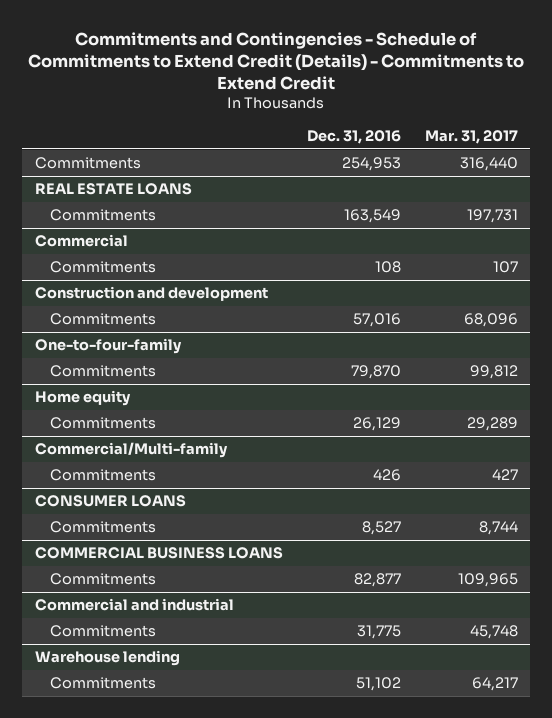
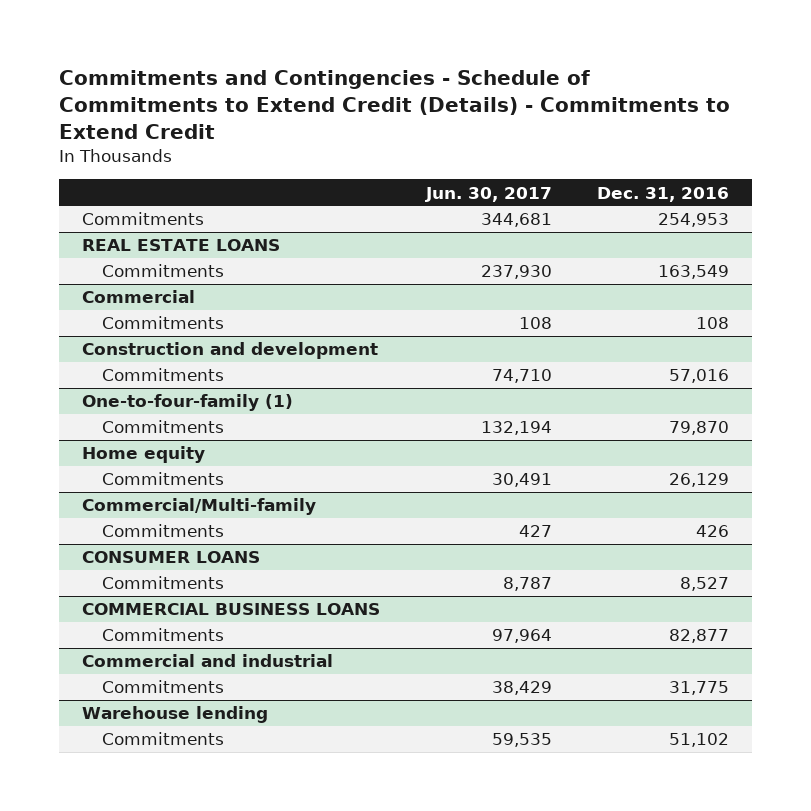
- | Dec. 31, 2016 | Mar. 31, 2017
+ | Jun. 30, 2017 | Dec. 31, 2016
- One-to-four-family
+ One-to-four-family (1)

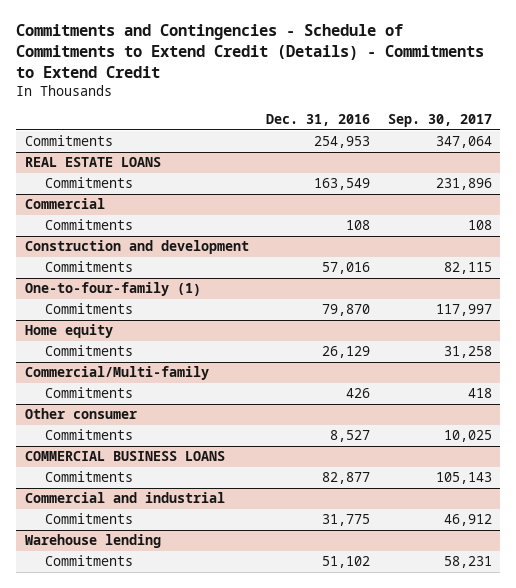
- | Jun. 30, 2017 | Dec. 31, 2016
+ | Dec. 31, 2016 | Sep. 30, 2017
- CONSUMER LOANS
+ Other consumer

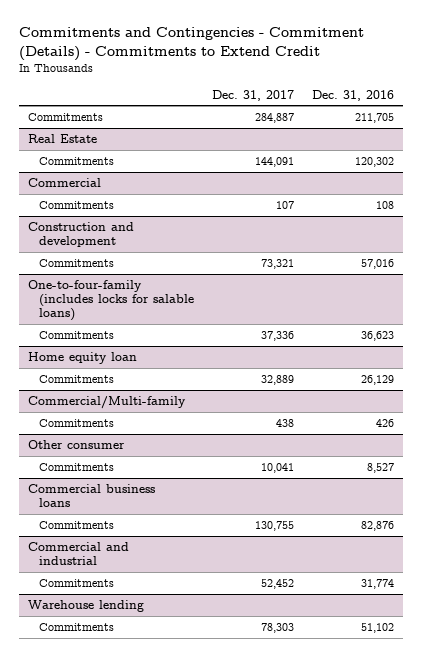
- Commitments and Contingencies - Schedule of Commitments to Extend Credit (Details) - Commitments to Extend Credit
+ Commitments and Contingencies - Commitment (Details) - Commitments to Extend Credit
- | Dec. 31, 2016 | Sep. 30, 2017
+ | Dec. 31, 2017 | Dec. 31, 2016
- Commitments | 254,953 | 347,064
- REAL ESTATE LOANS
- Commitments | 163,549 | 231,896
+ Commitments | 284,887 | 211,705
+ Real Estate
+ Commitments | 144,091 | 120,302
- One-to-four-family (1)
- Commitments | 79,870 | 117,997
- Home equity
+ One-to-four-family (includes locks for salable loans)
+ Commitments | 37,336 | 36,623
+ Home equity loan
- COMMERCIAL BUSINESS LOANS
- Commitments | 82,877 | 105,143
+ Commercial business loans
+ Commitments | 130,755 | 82,876
@ Commercial and industrial
- Commitments | 31,775 | 46,912
+ Commitments | 52,452 | 31,774

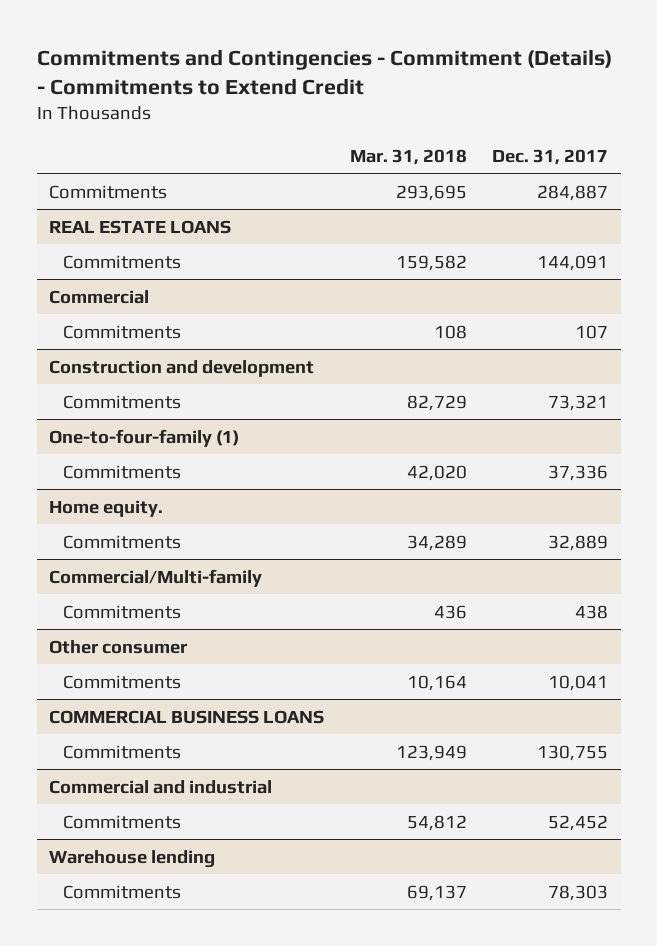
- | Dec. 31, 2017 | Dec. 31, 2016
+ | Mar. 31, 2018 | Dec. 31, 2017
- Real Estate
+ REAL ESTATE LOANS
- One-to-four-family (includes locks for salable loans)
+ One-to-four-family (1)
- Home equity loan
+ Home equity.
- Commercial business loans
+ COMMERCIAL BUSINESS LOANS

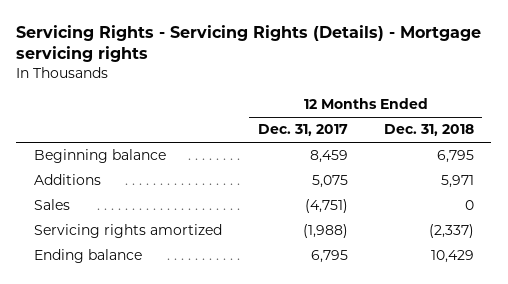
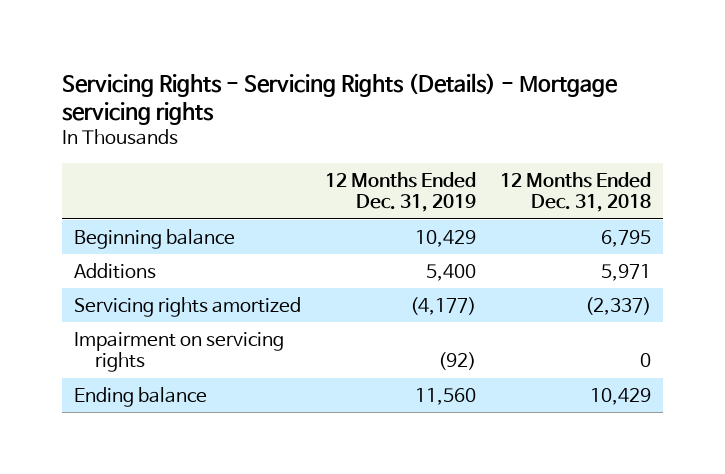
- | 12 Months Ended Dec. 31, 2017 | 12 Months Ended Dec. 31, 2018
+ | 12 Months Ended Dec. 31, 2019 | 12 Months Ended Dec. 31, 2018
- Sales | (4,751) | 0
+ Impairment on servicing rights | (92) | 0

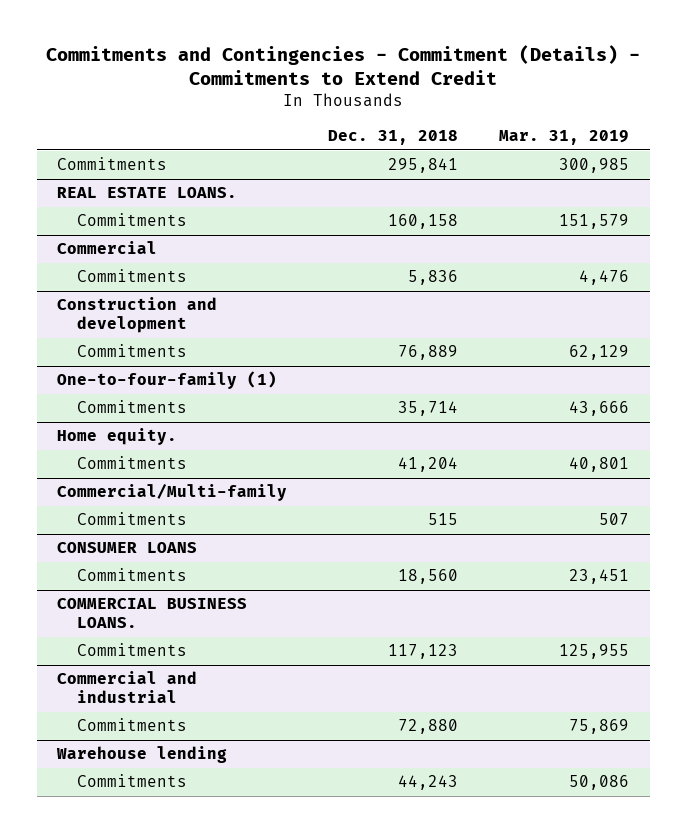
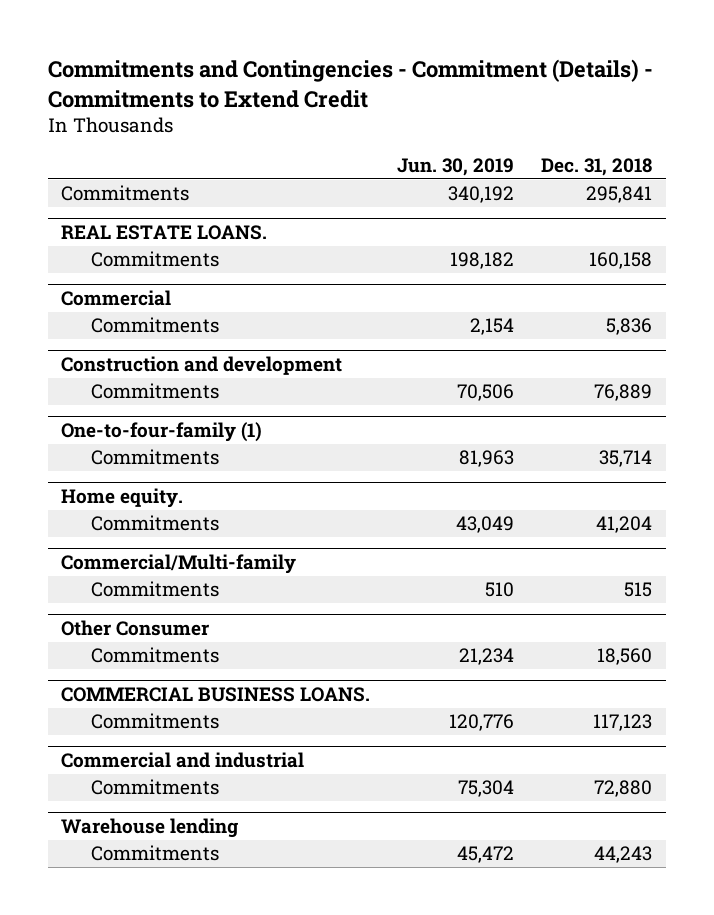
- | Dec. 31, 2018 | Mar. 31, 2019
+ | Jun. 30, 2019 | Dec. 31, 2018
- CONSUMER LOANS
+ Other Consumer

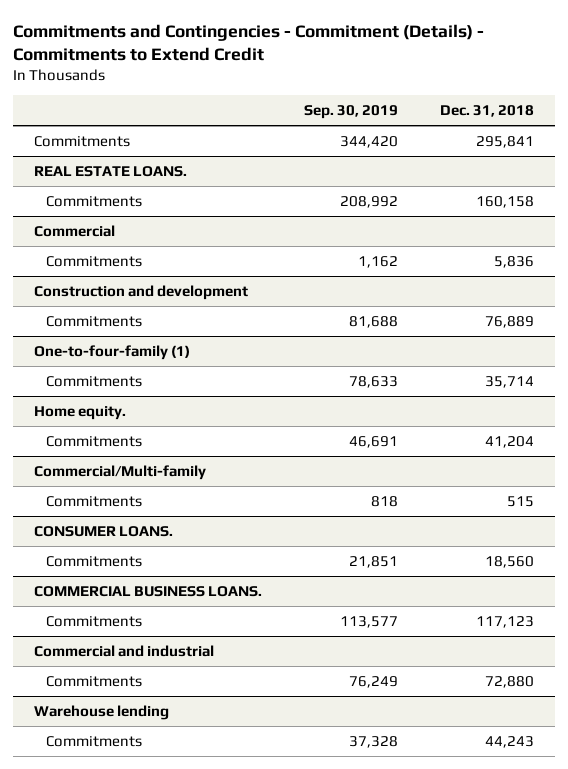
- | Jun. 30, 2019 | Dec. 31, 2018
+ | Sep. 30, 2019 | Dec. 31, 2018
- Other Consumer
+ CONSUMER LOANS.

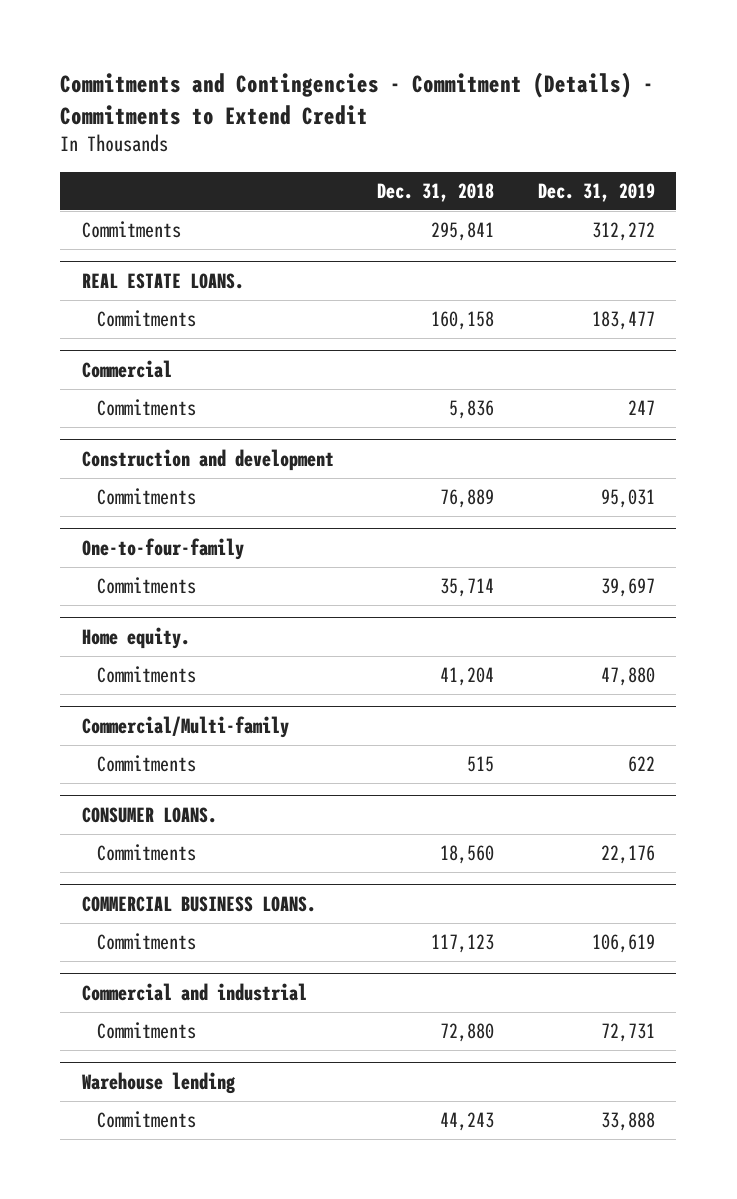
- | Sep. 30, 2019 | Dec. 31, 2018
+ | Dec. 31, 2018 | Dec. 31, 2019
- One-to-four-family (1)
+ One-to-four-family

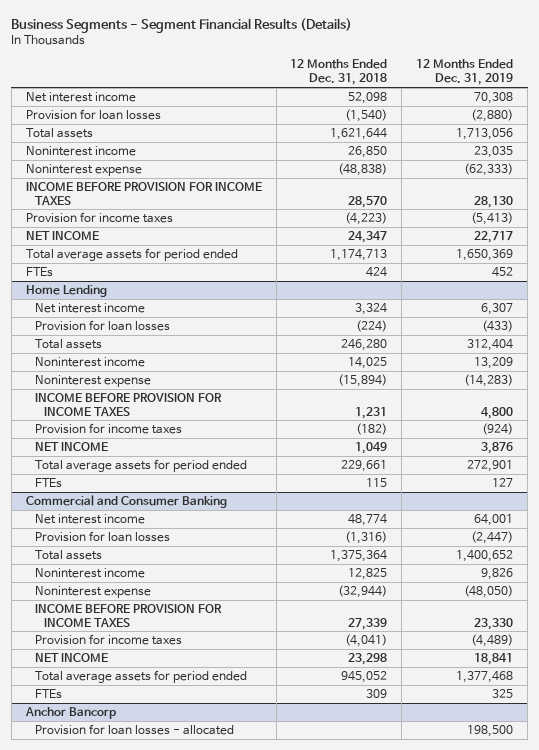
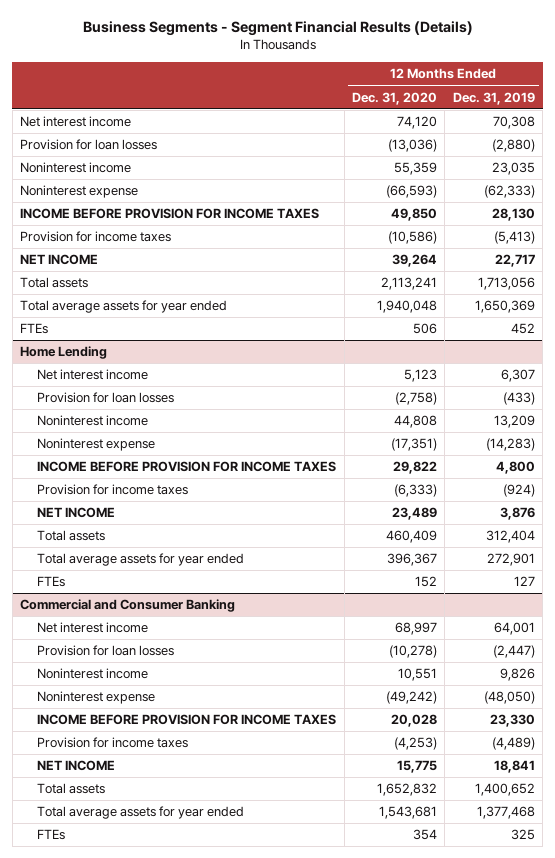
- | 12 Months Ended Dec. 31, 2018 | 12 Months Ended Dec. 31, 2019
+ | 12 Months Ended Dec. 31, 2020 | 12 Months Ended Dec. 31, 2019
- Total average assets for period ended | 1,174,713 | 1,650,369
moved down: Total assets | 2,113,241 | 1,713,056
+ Total average assets for year ended | 1,940,048 | 1,650,369
@ Home Lending
- Total average assets for period ended | 229,661 | 272,901
moved down: Total assets | 460,409 | 312,404
+ Total average assets for year ended | 396,367 | 272,901
@ Commercial and Consumer Banking
- Total average assets for period ended | 945,052 | 1,377,468
moved down: Total assets | 1,652,832 | 1,400,652
+ Total average assets for year ended | 1,543,681 | 1,377,468
- Anchor Bancorp
- Provision for loan losses - allocated | | 198,500

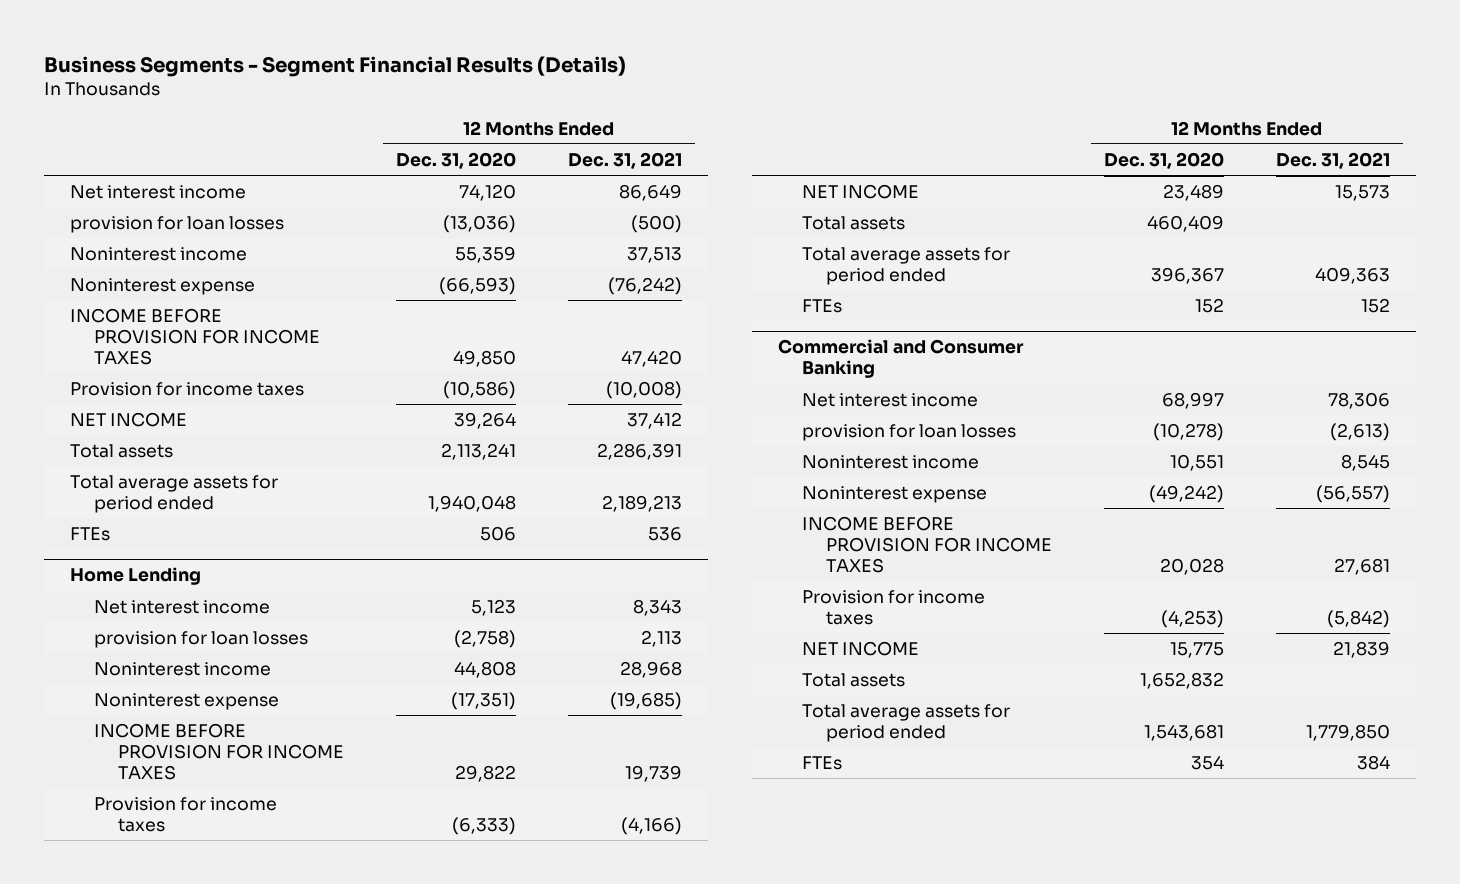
- | 12 Months Ended Dec. 31, 2020 | 12 Months Ended Dec. 31, 2019
+ | 12 Months Ended Dec. 31, 2020 | 12 Months Ended Dec. 31, 2021
- Provision for loan losses | (13,036) | (2,880)
+ provision for loan losses | (13,036) | (500)
- Total average assets for year ended | 1,940,048 | 1,650,369
+ Total average assets for period ended | 1,940,048 | 2,189,213
@ Home Lending
- Provision for loan losses | (2,758) | (433)
+ provision for loan losses | (2,758) | 2,113
- Total average assets for year ended | 396,367 | 272,901
+ Total average assets for period ended | 396,367 | 409,363
@ Commercial and Consumer Banking
- Provision for loan losses | (10,278) | (2,447)
+ provision for loan losses | (10,278) | (2,613)
- Total average assets for year ended | 1,543,681 | 1,377,468
+ Total average assets for period ended | 1,543,681 | 1,779,850

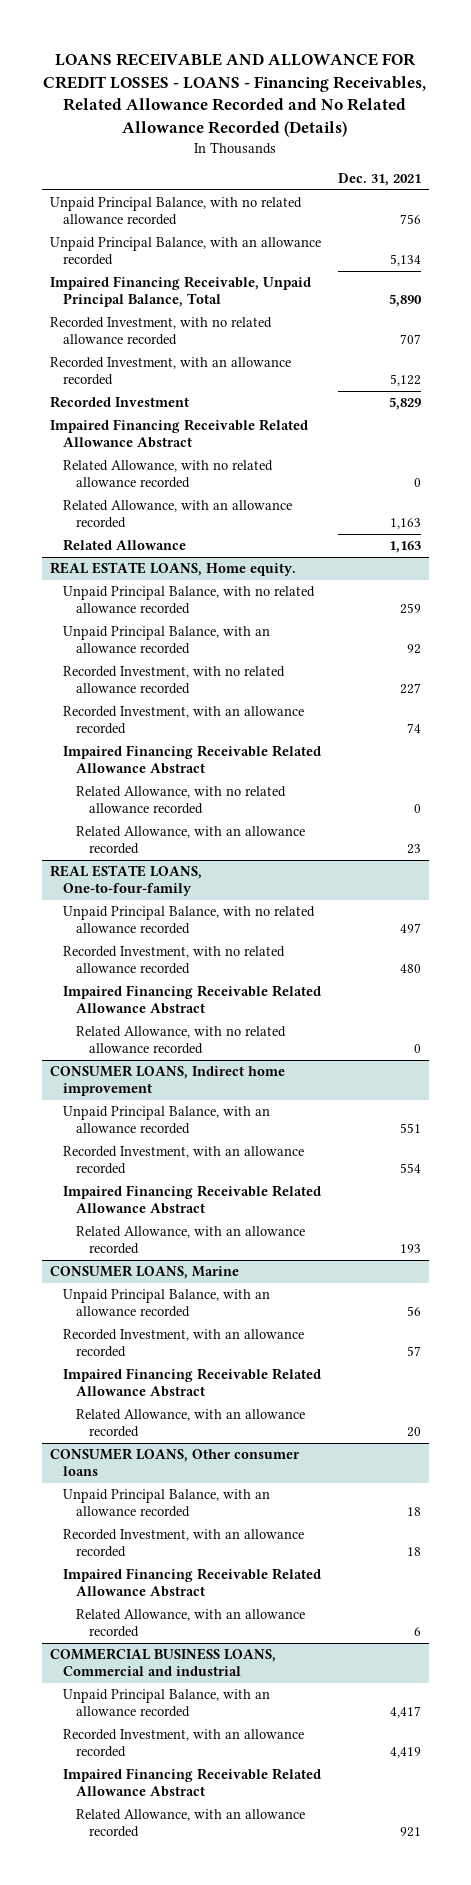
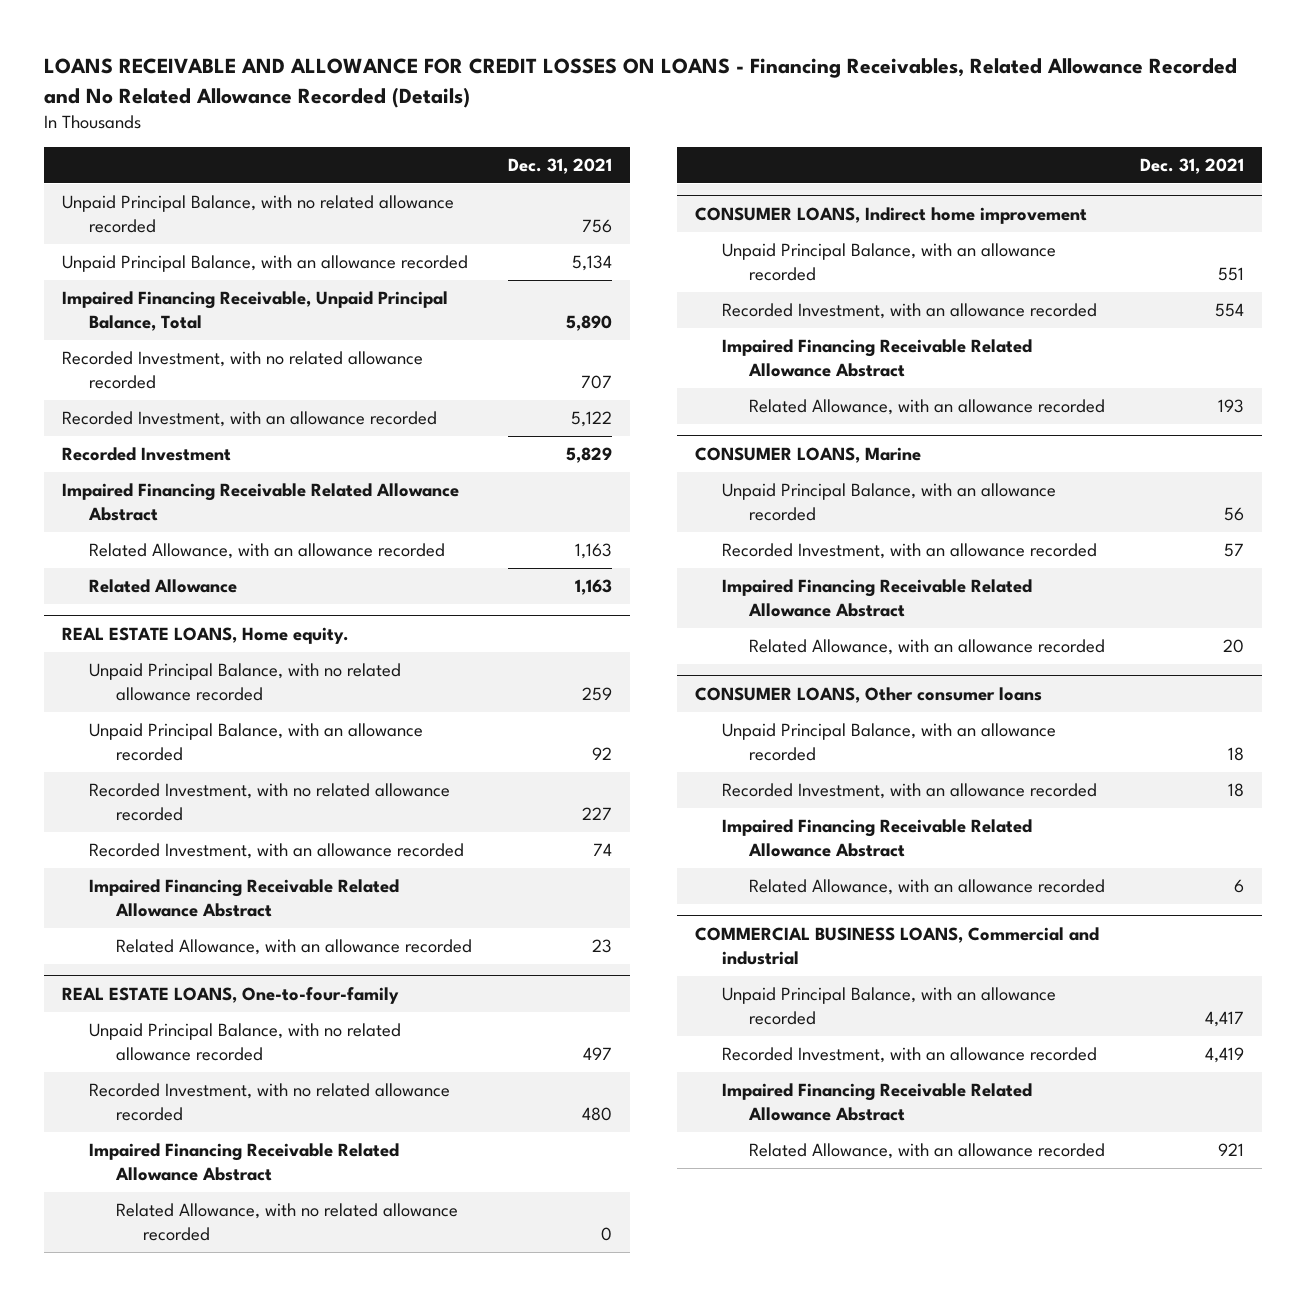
- LOANS RECEIVABLE AND ALLOWANCE FOR CREDIT LOSSES - LOANS - Financing Receivables, Related Allowance Recorded and No Related Allowance Recorded (Details)
+ LOANS RECEIVABLE AND ALLOWANCE FOR CREDIT LOSSES ON LOANS - Financing Receivables, Related Allowance Recorded and No Related Allowance Recorded (Details)
- Related Allowance, with no related allowance recorded | 0
@ REAL ESTATE LOANS, Home equity.
- Related Allowance, with no related allowance recorded | 0

